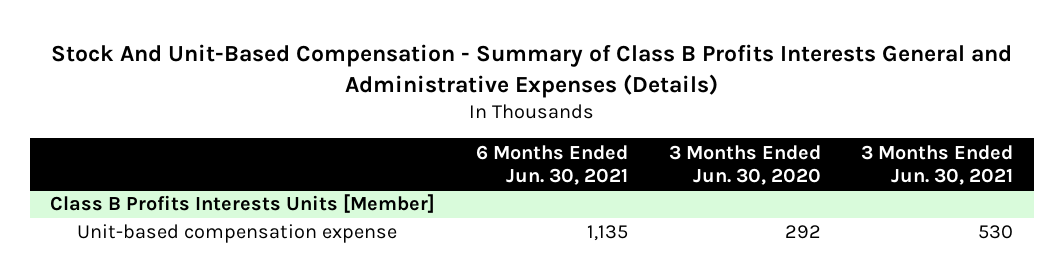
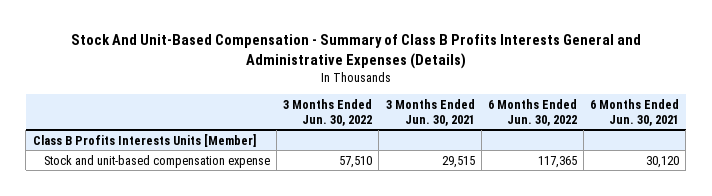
- | 6 Months Ended Jun. 30, 2021 | 3 Months Ended Jun. 30, 2020 | 3 Months Ended Jun. 30, 2021
+ | 3 Months Ended Jun. 30, 2022 | 3 Months Ended Jun. 30, 2021 | 6 Months Ended Jun. 30, 2022 | 6 Months Ended Jun. 30, 2021
@ Class B Profits Interests Units [Member]
- Unit-based compensation expense | 1,135 | 292 | 530
+ Stock and unit-based compensation expense | 57,510 | 29,515 | 117,365 | 30,120

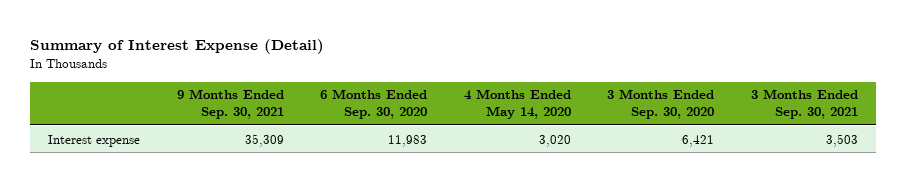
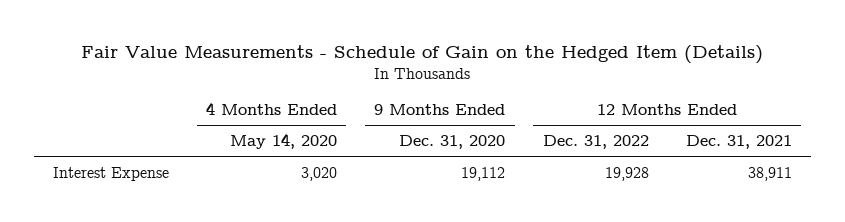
- Summary of Interest Expense (Detail)
+ Fair Value Measurements - Schedule of Gain on the Hedged Item (Details)
- | 9 Months Ended Sep. 30, 2021 | 6 Months Ended Sep. 30, 2020 | 4 Months Ended May 14, 2020 | 3 Months Ended Sep. 30, 2020 | 3 Months Ended Sep. 30, 2021
+ | 4 Months Ended May 14, 2020 | 9 Months Ended Dec. 31, 2020 | 12 Months Ended Dec. 31, 2022 | 12 Months Ended Dec. 31, 2021
- Interest expense | 35,309 | 11,983 | 3,020 | 6,421 | 3,503
+ Interest Expense | 3,020 | 19,112 | 19,928 | 38,911

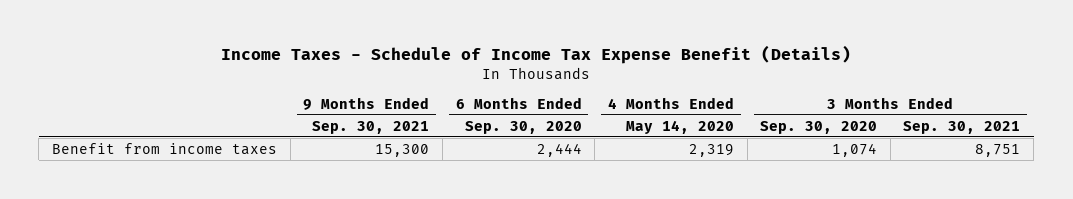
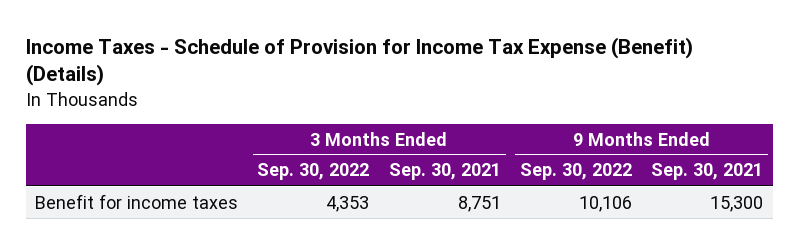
- Income Taxes - Schedule of Income Tax Expense Benefit (Details)
+ Income Taxes - Schedule of Provision for Income Tax Expense (Benefit) (Details)
- | 9 Months Ended Sep. 30, 2021 | 6 Months Ended Sep. 30, 2020 | 4 Months Ended May 14, 2020 | 3 Months Ended Sep. 30, 2020 | 3 Months Ended Sep. 30, 2021
+ | 3 Months Ended Sep. 30, 2022 | 3 Months Ended Sep. 30, 2021 | 9 Months Ended Sep. 30, 2022 | 9 Months Ended Sep. 30, 2021
- Benefit from income taxes | 15,300 | 2,444 | 2,319 | 1,074 | 8,751
+ Benefit for income taxes | 4,353 | 8,751 | 10,106 | 15,300

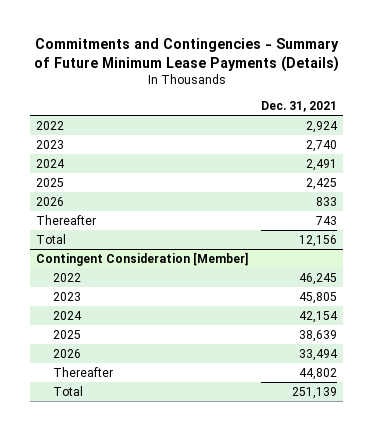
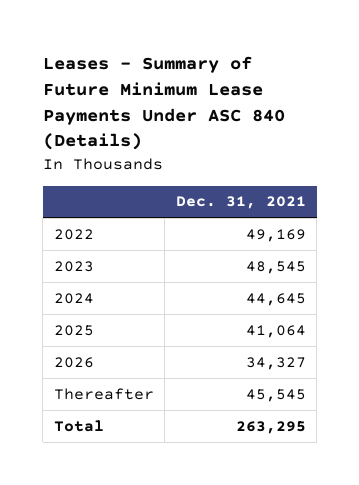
- Commitments and Contingencies - Summary of Future Minimum Lease Payments (Details)
+ Leases - Summary of Future Minimum Lease Payments Under ASC 840 (Details)
- 2022 | 2,924
- 2023 | 2,740
- 2024 | 2,491
- 2025 | 2,425
- 2026 | 833
- Thereafter | 743
- Total | 12,156
- Contingent Consideration [Member]
- 2022 | 46,245
- 2023 | 45,805
- 2024 | 42,154
- 2025 | 38,639
- 2026 | 33,494
- Thereafter | 44,802
- Total | 251,139
+ 2022 | 49,169
+ 2023 | 48,545
+ 2024 | 44,645
+ 2025 | 41,064
+ 2026 | 34,327
+ Thereafter | 45,545
+ Total | 263,295

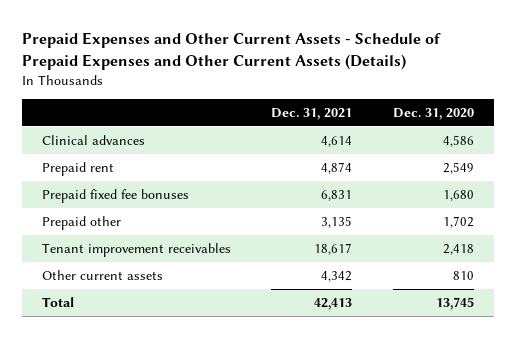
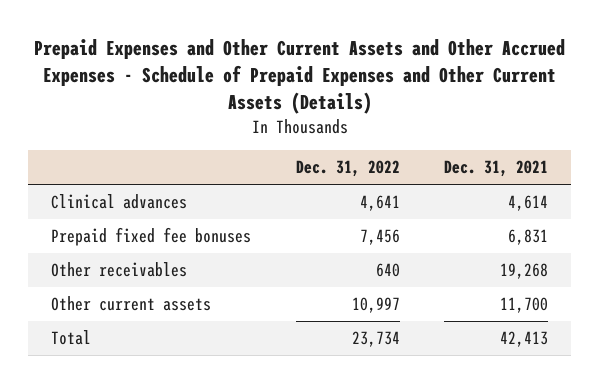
- Prepaid Expenses and Other Current Assets - Schedule of Prepaid Expenses and Other Current Assets (Details)
+ Prepaid Expenses and Other Current Assets and Other Accrued Expenses - Schedule of Prepaid Expenses and Other Current Assets (Details)
- | Dec. 31, 2021 | Dec. 31, 2020
+ | Dec. 31, 2022 | Dec. 31, 2021
- Prepaid rent | 4,874 | 2,549
- Prepaid other | 3,135 | 1,702
- Tenant improvement receivables | 18,617 | 2,418
- Other current assets | 4,342 | 810
+ Other receivables | 640 | 19,268
+ Other current assets | 10,997 | 11,700

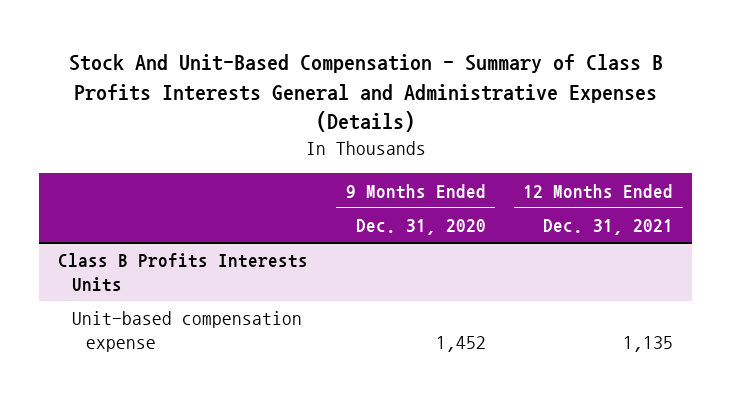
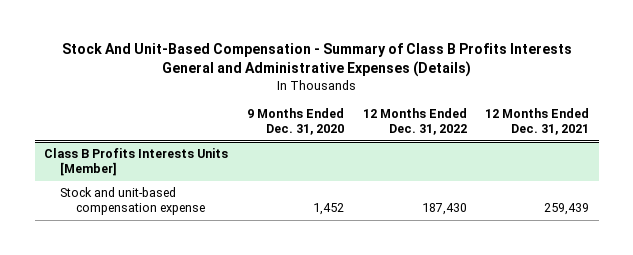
- | 9 Months Ended Dec. 31, 2020 | 12 Months Ended Dec. 31, 2021
+ | 9 Months Ended Dec. 31, 2020 | 12 Months Ended Dec. 31, 2022 | 12 Months Ended Dec. 31, 2021
- Class B Profits Interests Units
- Unit-based compensation expense | 1,452 | 1,135
+ Class B Profits Interests Units [Member]
+ Stock and unit-based compensation expense | 1,452 | 187,430 | 259,439

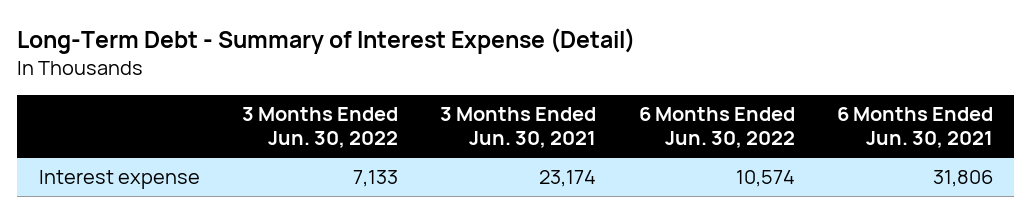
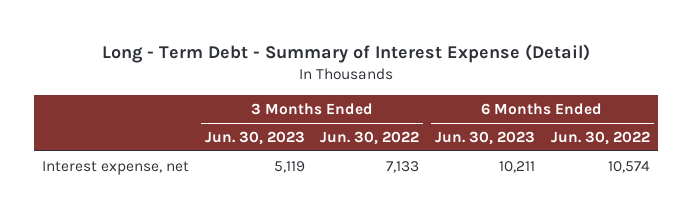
- Long-Term Debt - Summary of Interest Expense (Detail)
+ Long - Term Debt - Summary of Interest Expense (Detail)
- | 3 Months Ended Jun. 30, 2022 | 3 Months Ended Jun. 30, 2021 | 6 Months Ended Jun. 30, 2022 | 6 Months Ended Jun. 30, 2021
+ | 3 Months Ended Jun. 30, 2023 | 3 Months Ended Jun. 30, 2022 | 6 Months Ended Jun. 30, 2023 | 6 Months Ended Jun. 30, 2022
- Interest expense | 7,133 | 23,174 | 10,574 | 31,806
+ Interest expense, net | 5,119 | 7,133 | 10,211 | 10,574

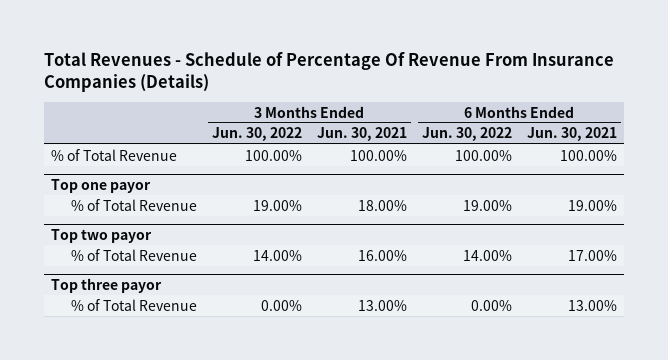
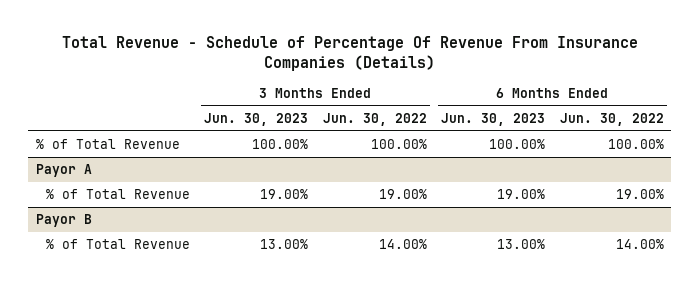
- Total Revenues - Schedule of Percentage Of Revenue From Insurance Companies (Details)
+ Total Revenue - Schedule of Percentage Of Revenue From Insurance Companies (Details)
- | 3 Months Ended Jun. 30, 2022 | 3 Months Ended Jun. 30, 2021 | 6 Months Ended Jun. 30, 2022 | 6 Months Ended Jun. 30, 2021
+ | 3 Months Ended Jun. 30, 2023 | 3 Months Ended Jun. 30, 2022 | 6 Months Ended Jun. 30, 2023 | 6 Months Ended Jun. 30, 2022
- Top one payor
+ Payor A
- Top two payor
+ Payor B
- Top three payor
- % of Total Revenue | 0.00% | 13.00% | 0.00% | 13.00%

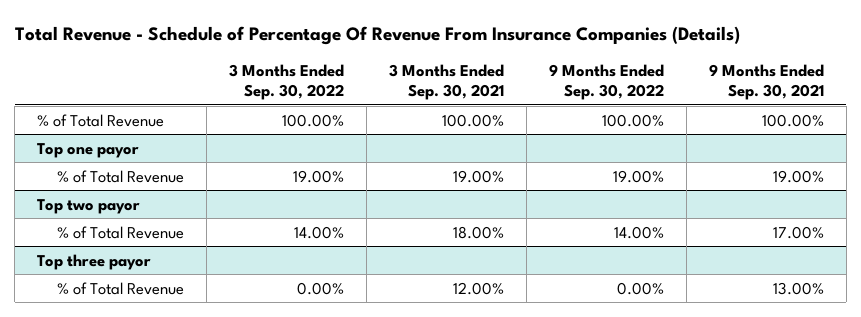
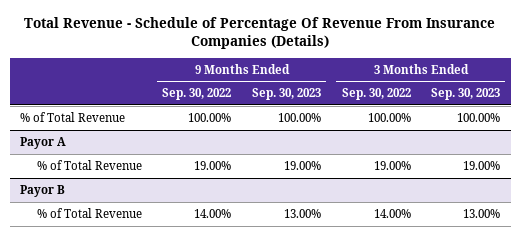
- | 3 Months Ended Sep. 30, 2022 | 3 Months Ended Sep. 30, 2021 | 9 Months Ended Sep. 30, 2022 | 9 Months Ended Sep. 30, 2021
+ | 9 Months Ended Sep. 30, 2022 | 9 Months Ended Sep. 30, 2023 | 3 Months Ended Sep. 30, 2022 | 3 Months Ended Sep. 30, 2023
- Top one payor
+ Payor A
- Top two payor
+ Payor B
- Top three payor
- % of Total Revenue | 0.00% | 12.00% | 0.00% | 13.00%

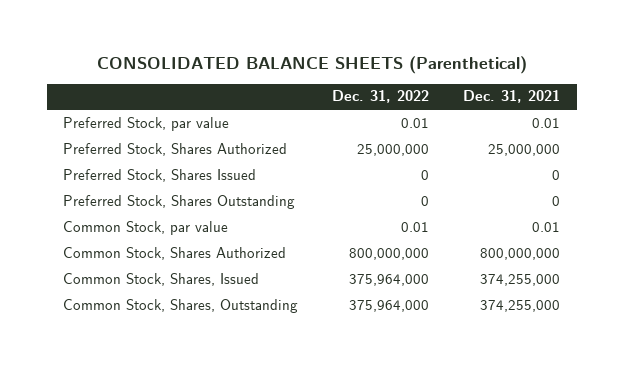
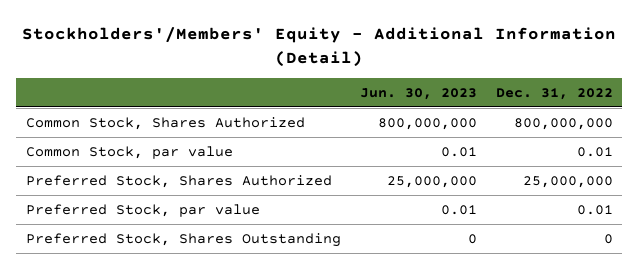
- CONSOLIDATED BALANCE SHEETS (Parenthetical)
+ Stockholders'/Members' Equity - Additional Information (Detail)
- | Dec. 31, 2022 | Dec. 31, 2021
+ | Jun. 30, 2023 | Dec. 31, 2022
moved up: Common Stock, Shares Authorized | 800,000,000 | 800,000,000
moved up: Common Stock, par value | 0.01 | 0.01
- Preferred Stock, Shares Issued | 0 | 0
moved down: Preferred Stock, par value | 0.01 | 0.01
- Common Stock, Shares, Issued | 375,964,000 | 374,255,000
- Common Stock, Shares, Outstanding | 375,964,000 | 374,255,000

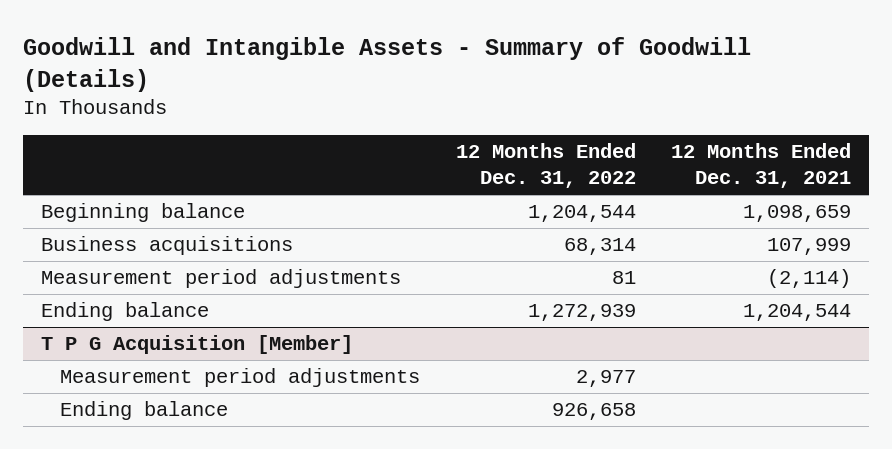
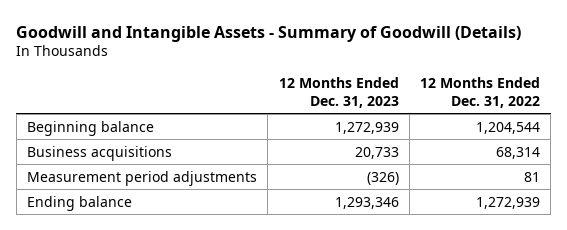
- | 12 Months Ended Dec. 31, 2022 | 12 Months Ended Dec. 31, 2021
+ | 12 Months Ended Dec. 31, 2023 | 12 Months Ended Dec. 31, 2022
- T P G Acquisition [Member]
- Measurement period adjustments | 2,977 |
- Ending balance | 926,658 |

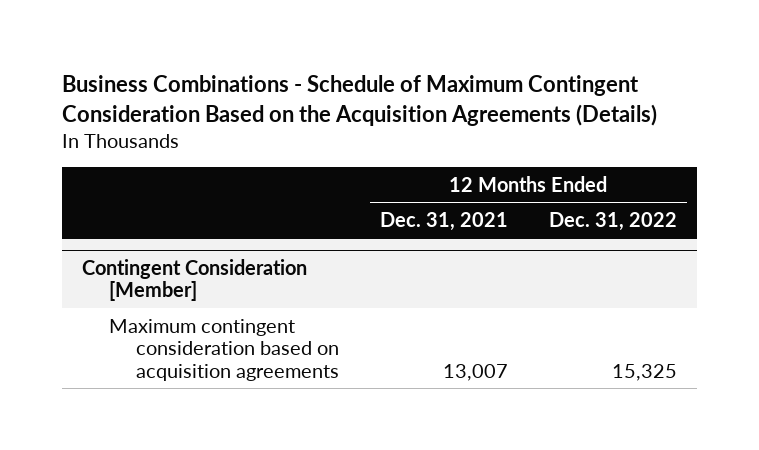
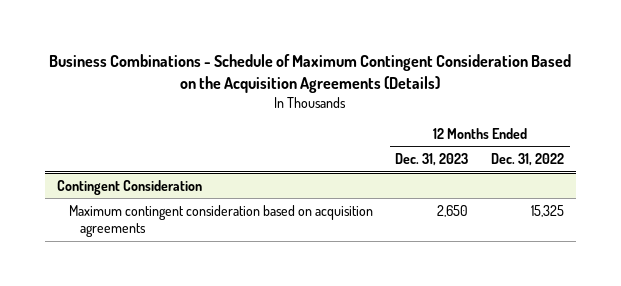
- | 12 Months Ended Dec. 31, 2021 | 12 Months Ended Dec. 31, 2022
+ | 12 Months Ended Dec. 31, 2023 | 12 Months Ended Dec. 31, 2022
- Contingent Consideration [Member]
+ Contingent Consideration

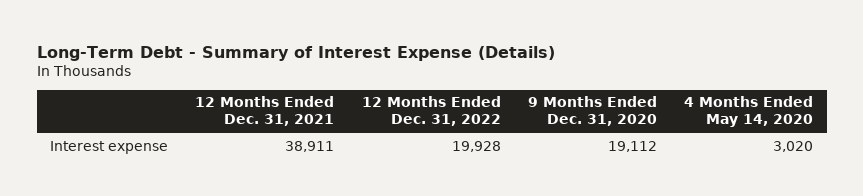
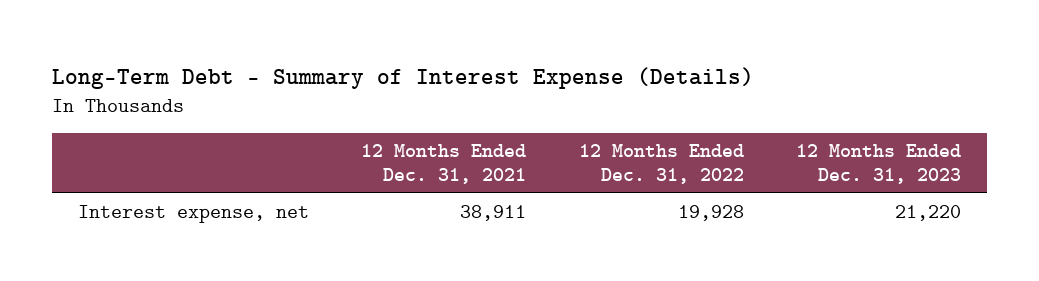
- | 12 Months Ended Dec. 31, 2021 | 12 Months Ended Dec. 31, 2022 | 9 Months Ended Dec. 31, 2020 | 4 Months Ended May 14, 2020
+ | 12 Months Ended Dec. 31, 2021 | 12 Months Ended Dec. 31, 2022 | 12 Months Ended Dec. 31, 2023
- Interest expense | 38,911 | 19,928 | 19,112 | 3,020
+ Interest expense, net | 38,911 | 19,928 | 21,220

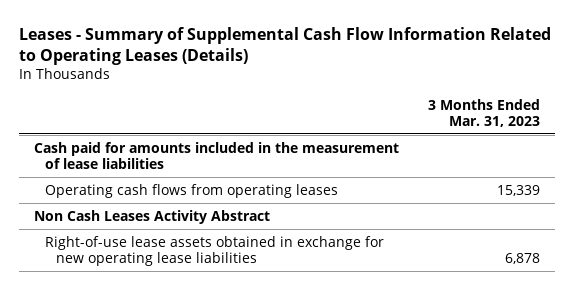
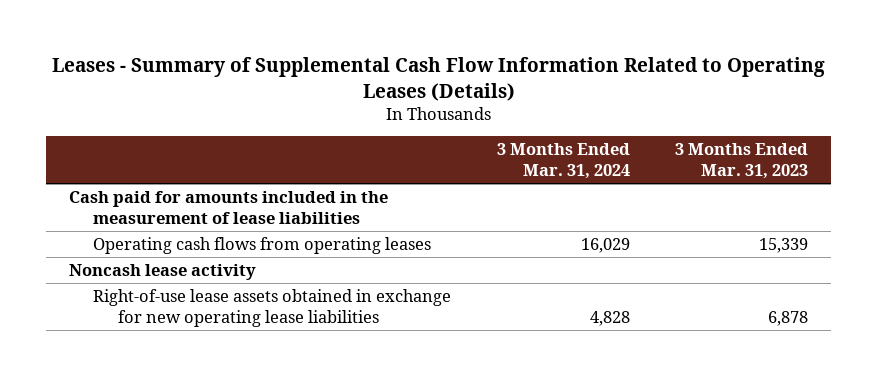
- | 3 Months Ended Mar. 31, 2023
+ | 3 Months Ended Mar. 31, 2024 | 3 Months Ended Mar. 31, 2023
- Non Cash Leases Activity Abstract
+ Noncash lease activity

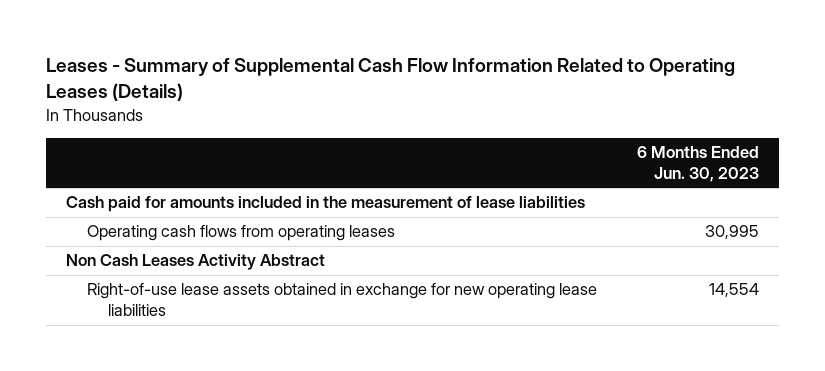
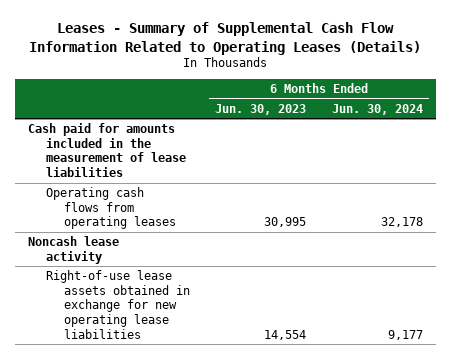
- | 6 Months Ended Jun. 30, 2023
+ | 6 Months Ended Jun. 30, 2023 | 6 Months Ended Jun. 30, 2024
- Non Cash Leases Activity Abstract
+ Noncash lease activity

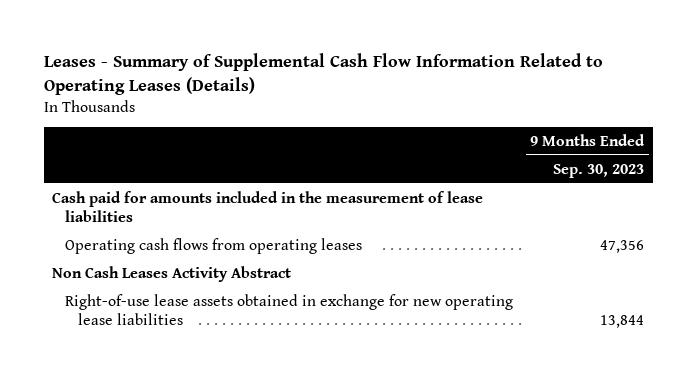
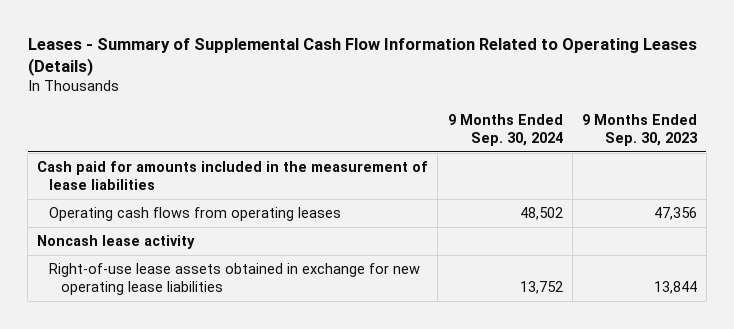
- | 9 Months Ended Sep. 30, 2023
+ | 9 Months Ended Sep. 30, 2024 | 9 Months Ended Sep. 30, 2023
- Non Cash Leases Activity Abstract
+ Noncash lease activity

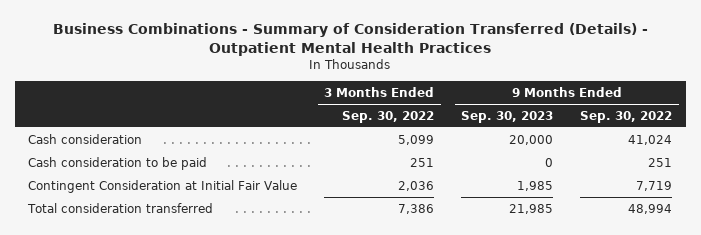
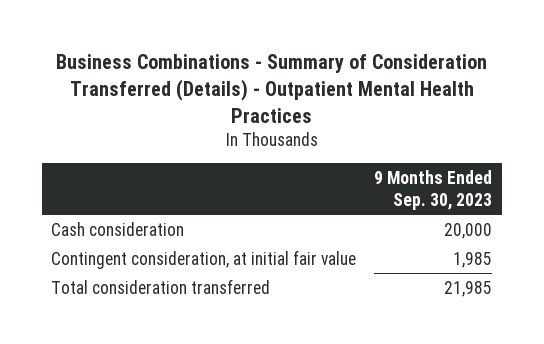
- | 3 Months Ended Sep. 30, 2022 | 9 Months Ended Sep. 30, 2023 | 9 Months Ended Sep. 30, 2022
+ | 9 Months Ended Sep. 30, 2023
- Cash consideration to be paid | 251 | 0 | 251
- Contingent Consideration at Initial Fair Value | 2,036 | 1,985 | 7,719
+ Contingent consideration, at initial fair value | 1,985

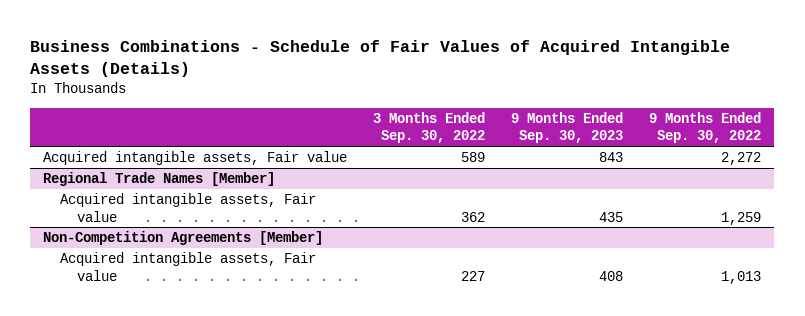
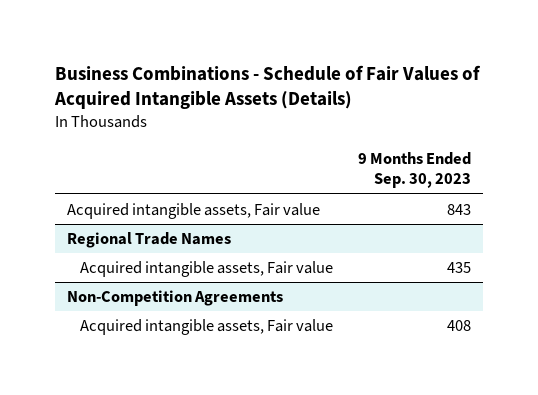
- | 3 Months Ended Sep. 30, 2022 | 9 Months Ended Sep. 30, 2023 | 9 Months Ended Sep. 30, 2022
+ | 9 Months Ended Sep. 30, 2023
- Regional Trade Names [Member]
+ Regional Trade Names
- Non-Competition Agreements [Member]
+ Non-Competition Agreements

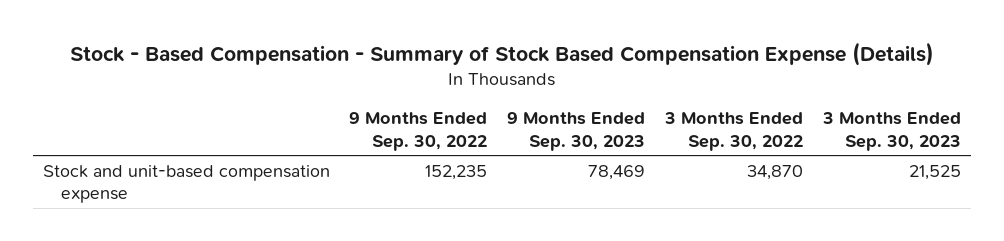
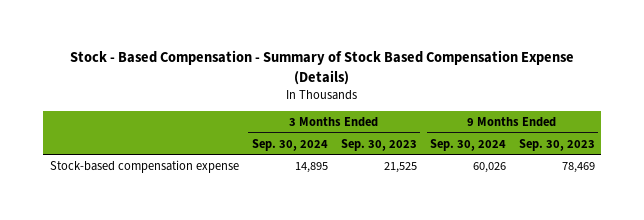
- | 9 Months Ended Sep. 30, 2022 | 9 Months Ended Sep. 30, 2023 | 3 Months Ended Sep. 30, 2022 | 3 Months Ended Sep. 30, 2023
+ | 3 Months Ended Sep. 30, 2024 | 3 Months Ended Sep. 30, 2023 | 9 Months Ended Sep. 30, 2024 | 9 Months Ended Sep. 30, 2023
- Stock and unit-based compensation expense | 152,235 | 78,469 | 34,870 | 21,525
+ Stock-based compensation expense | 14,895 | 21,525 | 60,026 | 78,469

